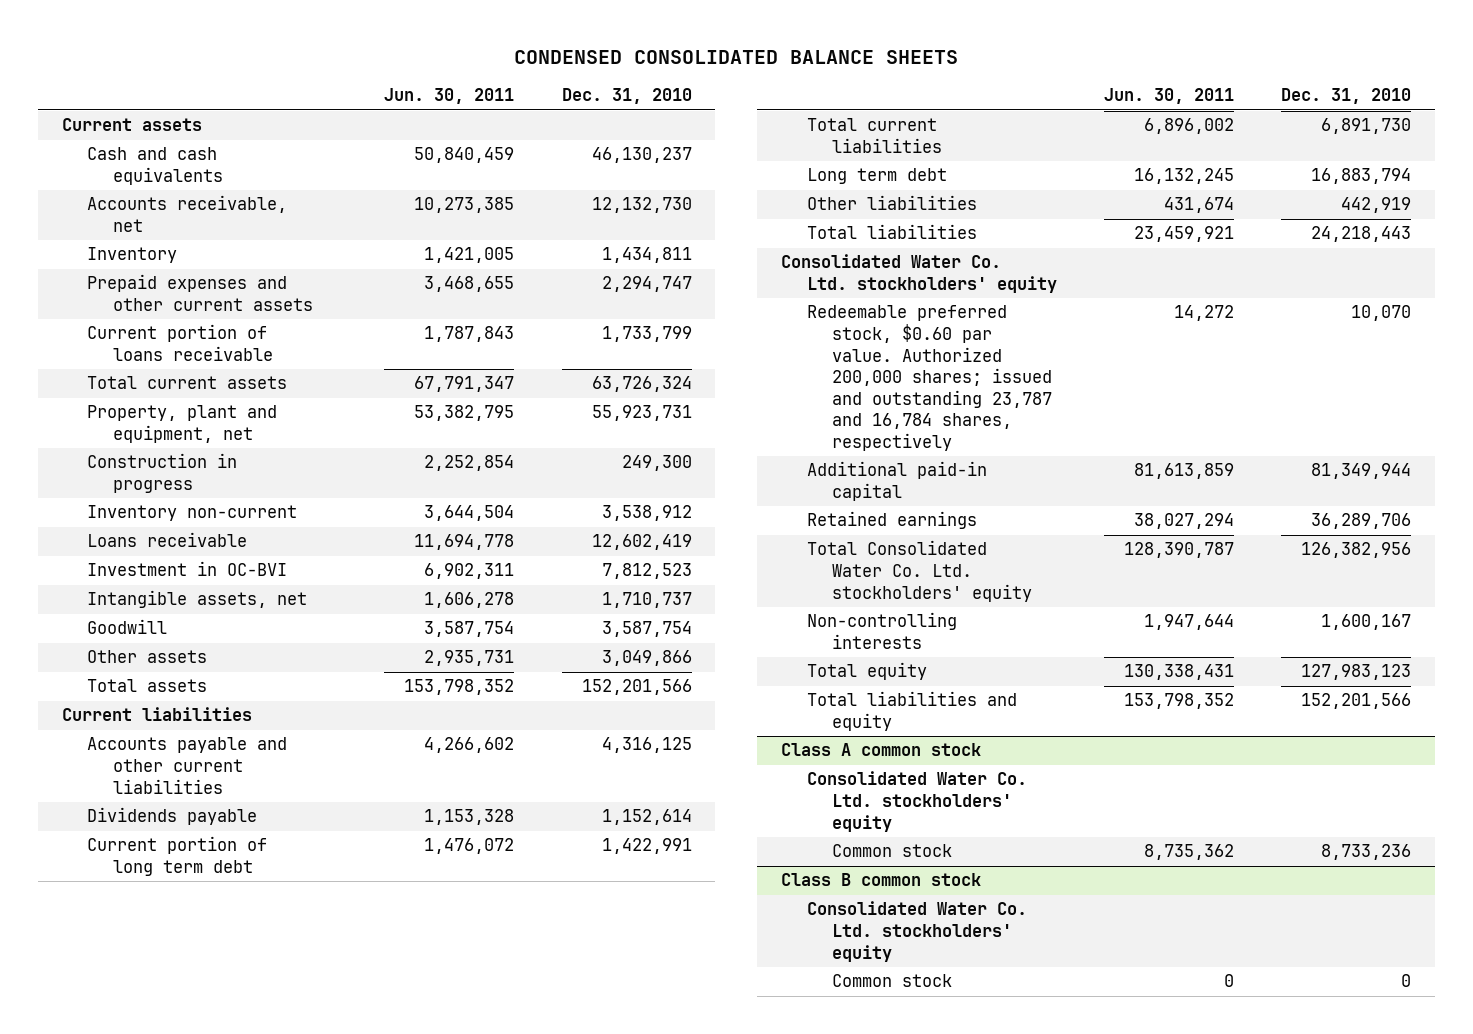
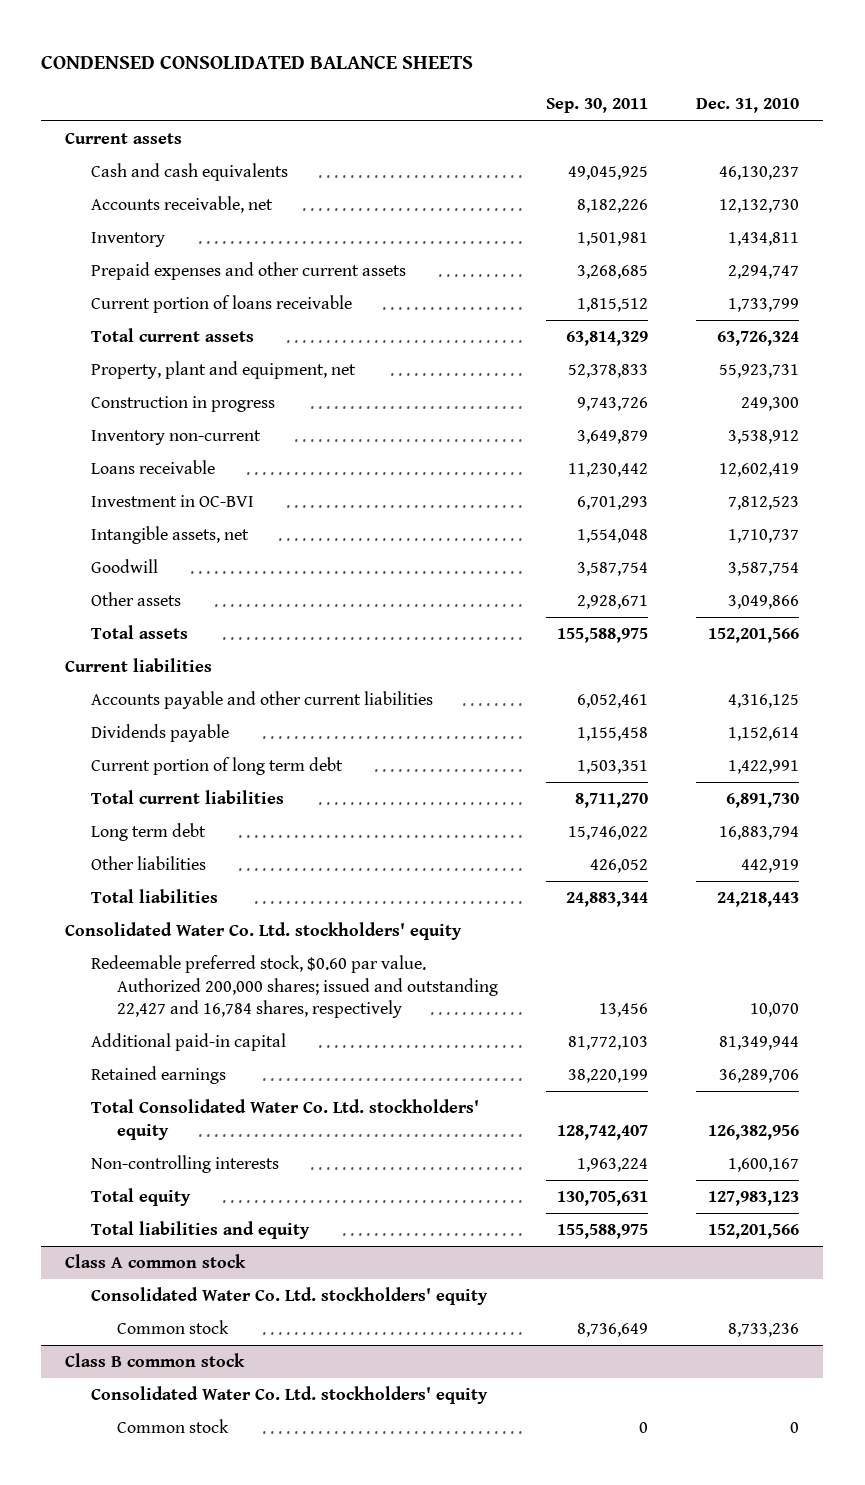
- | Jun. 30, 2011 | Dec. 31, 2010
+ | Sep. 30, 2011 | Dec. 31, 2010
- Redeemable preferred stock, $0.60 par value. Authorized 200,000 shares; issued and outstanding 23,787 and 16,784 shares, respectively | 14,272 | 10,070
+ Redeemable preferred stock, $0.60 par value. Authorized 200,000 shares; issued and outstanding 22,427 and 16,784 shares, respectively | 13,456 | 10,070

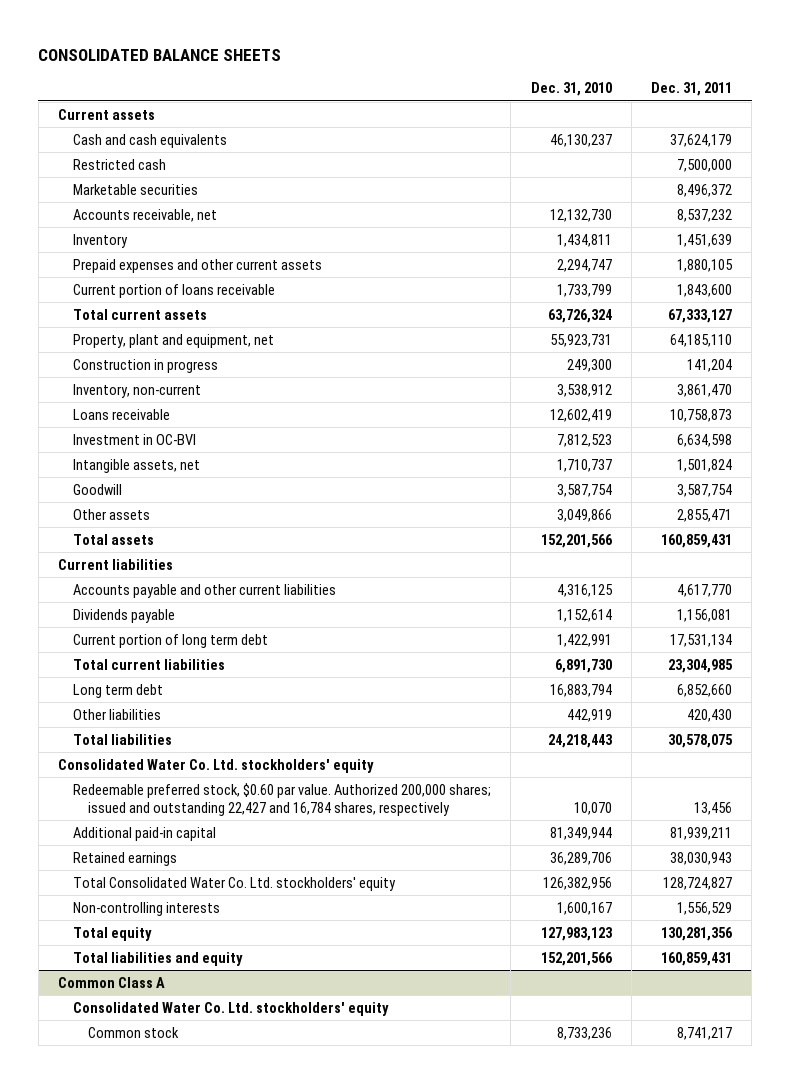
- CONDENSED CONSOLIDATED BALANCE SHEETS
+ CONSOLIDATED BALANCE SHEETS
- | Sep. 30, 2011 | Dec. 31, 2010
+ | Dec. 31, 2010 | Dec. 31, 2011
+ Restricted cash | | 7,500,000
+ Marketable securities | | 8,496,372
- Inventory non-current | 3,649,879 | 3,538,912
+ Inventory, non-current | 3,538,912 | 3,861,470
- Class A common stock
+ Common Class A
- Class B common stock
- Consolidated Water Co. Ltd. stockholders' equity
- Common stock | 0 | 0

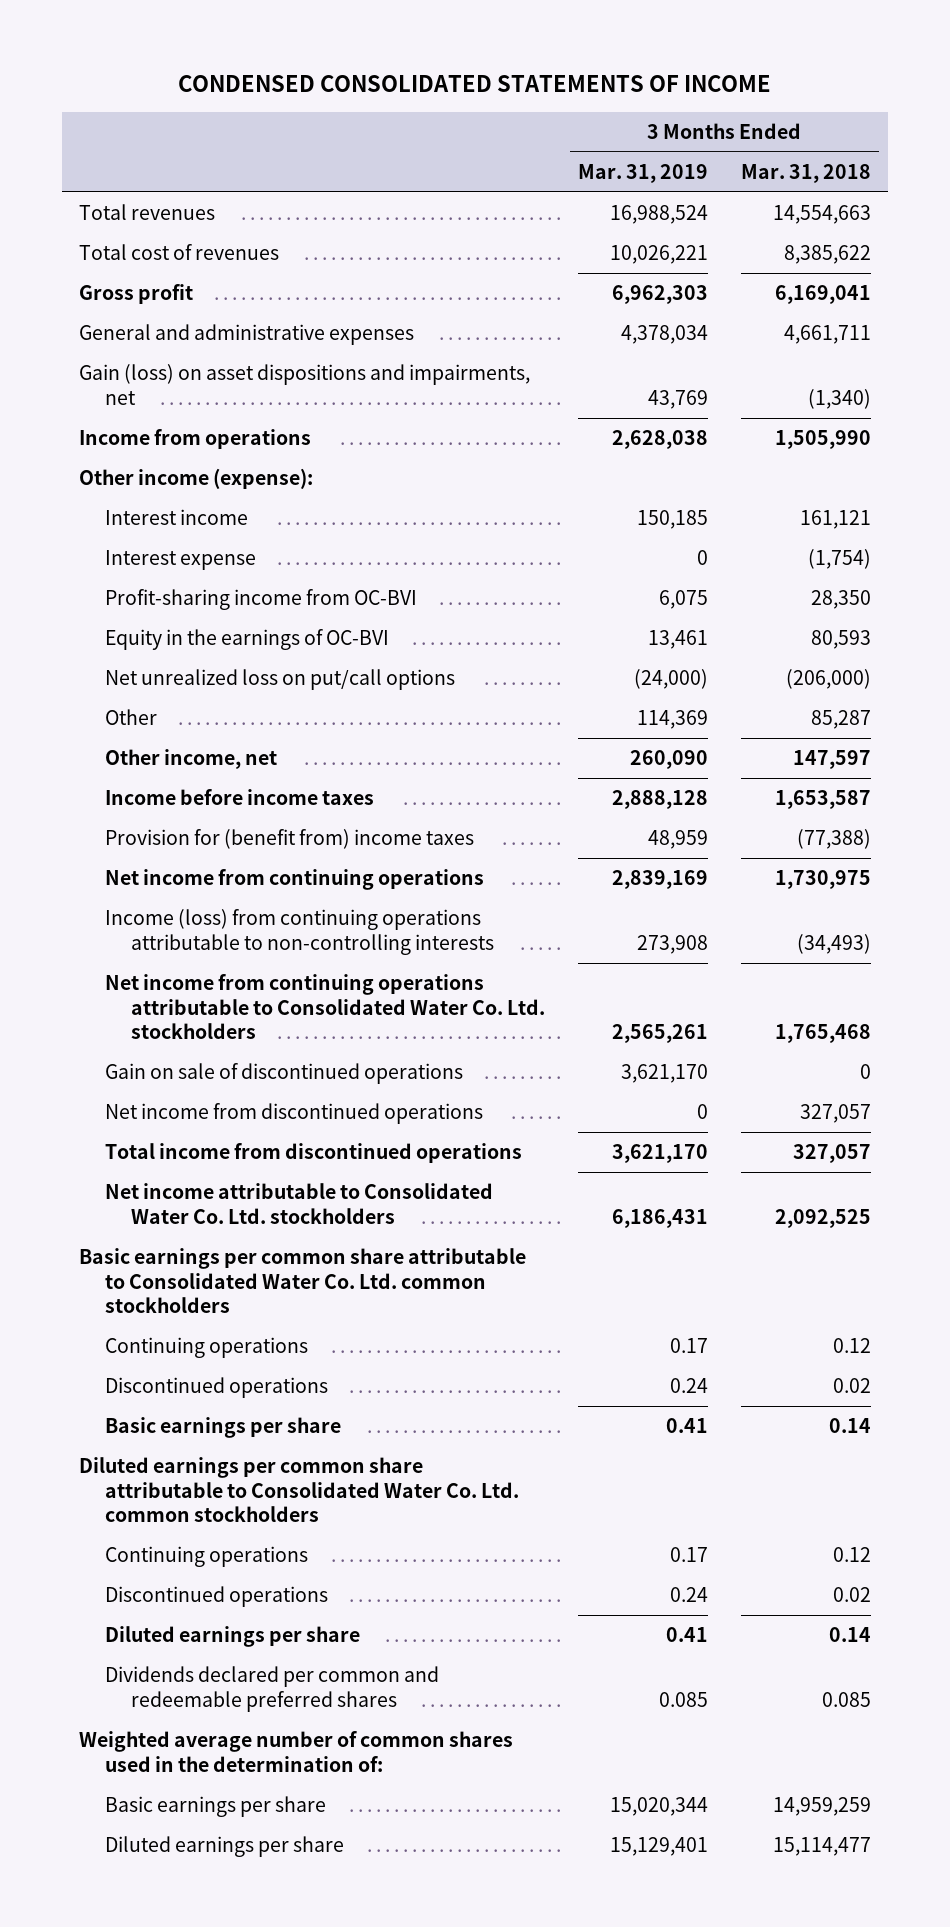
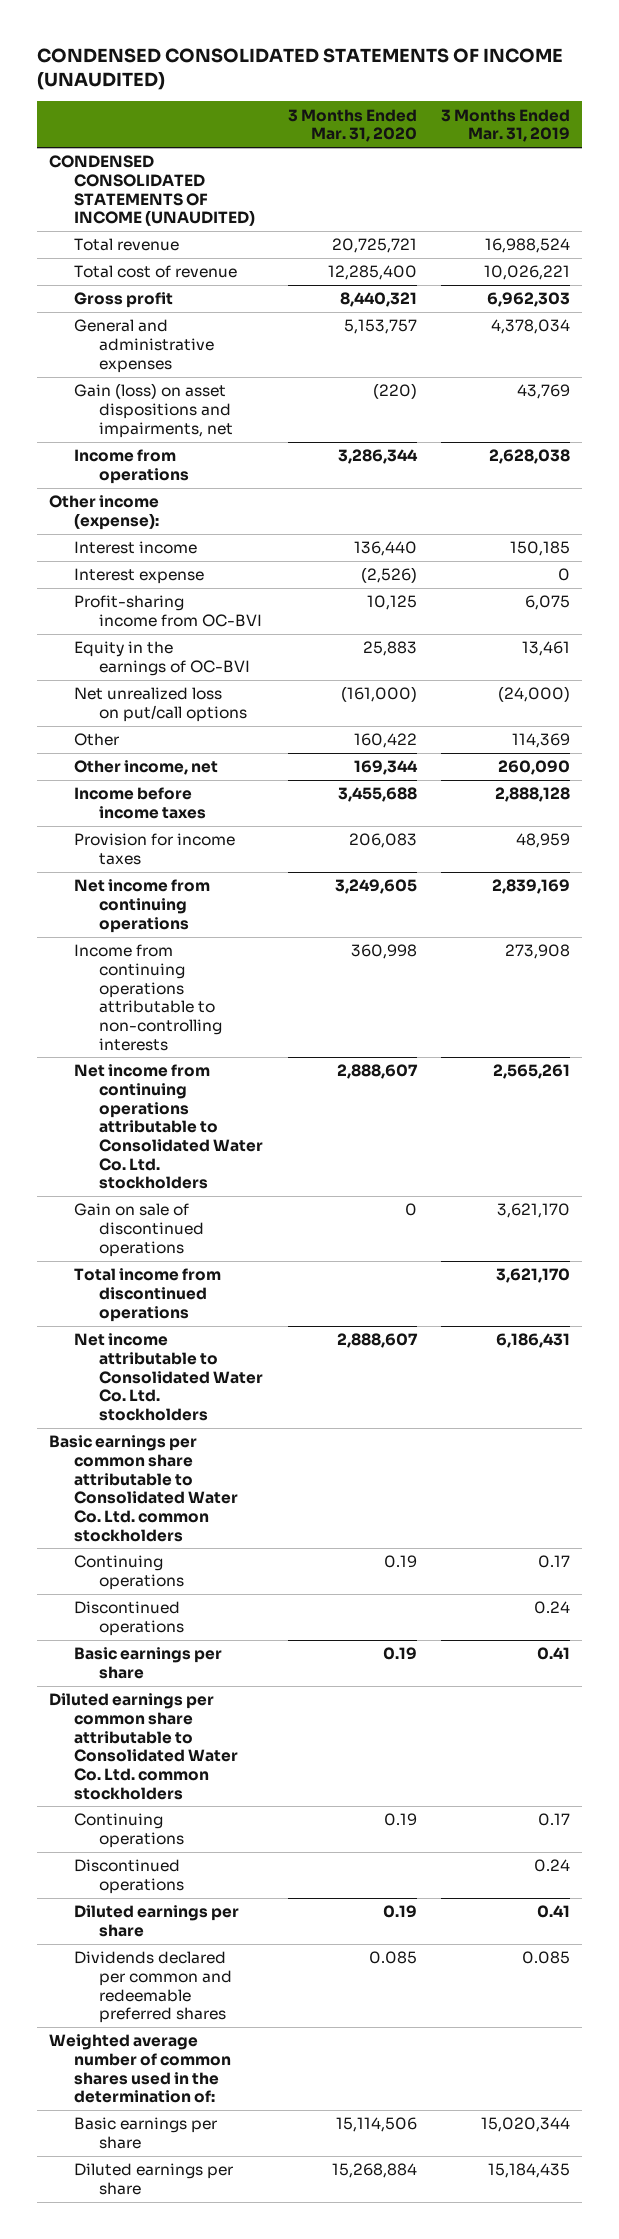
- CONDENSED CONSOLIDATED STATEMENTS OF INCOME
+ CONDENSED CONSOLIDATED STATEMENTS OF INCOME (UNAUDITED)
- | 3 Months Ended Mar. 31, 2019 | 3 Months Ended Mar. 31, 2018
+ | 3 Months Ended Mar. 31, 2020 | 3 Months Ended Mar. 31, 2019
- Total revenues | 16,988,524 | 14,554,663
- Total cost of revenues | 10,026,221 | 8,385,622
+ CONDENSED CONSOLIDATED STATEMENTS OF INCOME (UNAUDITED)
+ Total revenue | 20,725,721 | 16,988,524
+ Total cost of revenue | 12,285,400 | 10,026,221
- Provision for (benefit from) income taxes | 48,959 | (77,388)
+ Provision for income taxes | 206,083 | 48,959
- Income (loss) from continuing operations attributable to non-controlling interests | 273,908 | (34,493)
+ Income from continuing operations attributable to non-controlling interests | 360,998 | 273,908
- Net income from discontinued operations | 0 | 327,057
- Diluted earnings per share | 15,129,401 | 15,114,477
+ Diluted earnings per share | 15,268,884 | 15,184,435

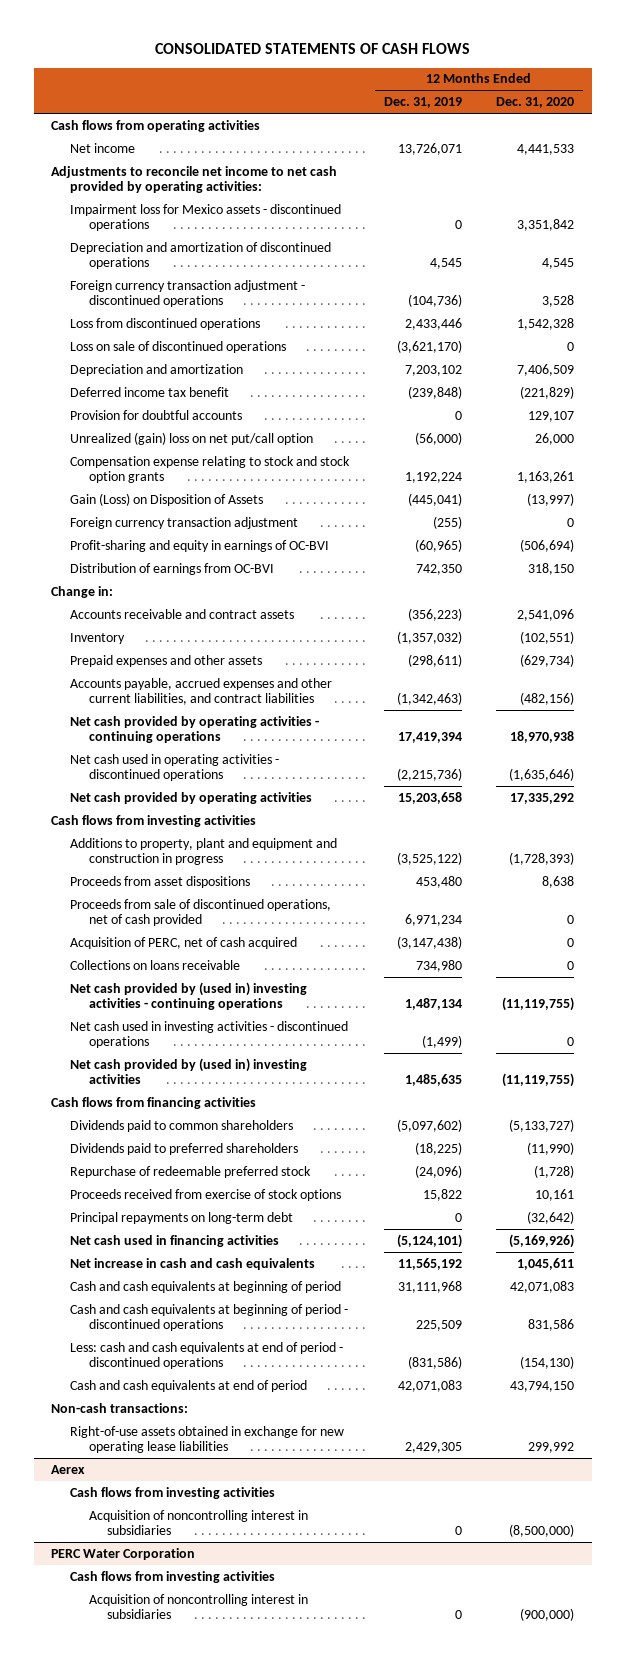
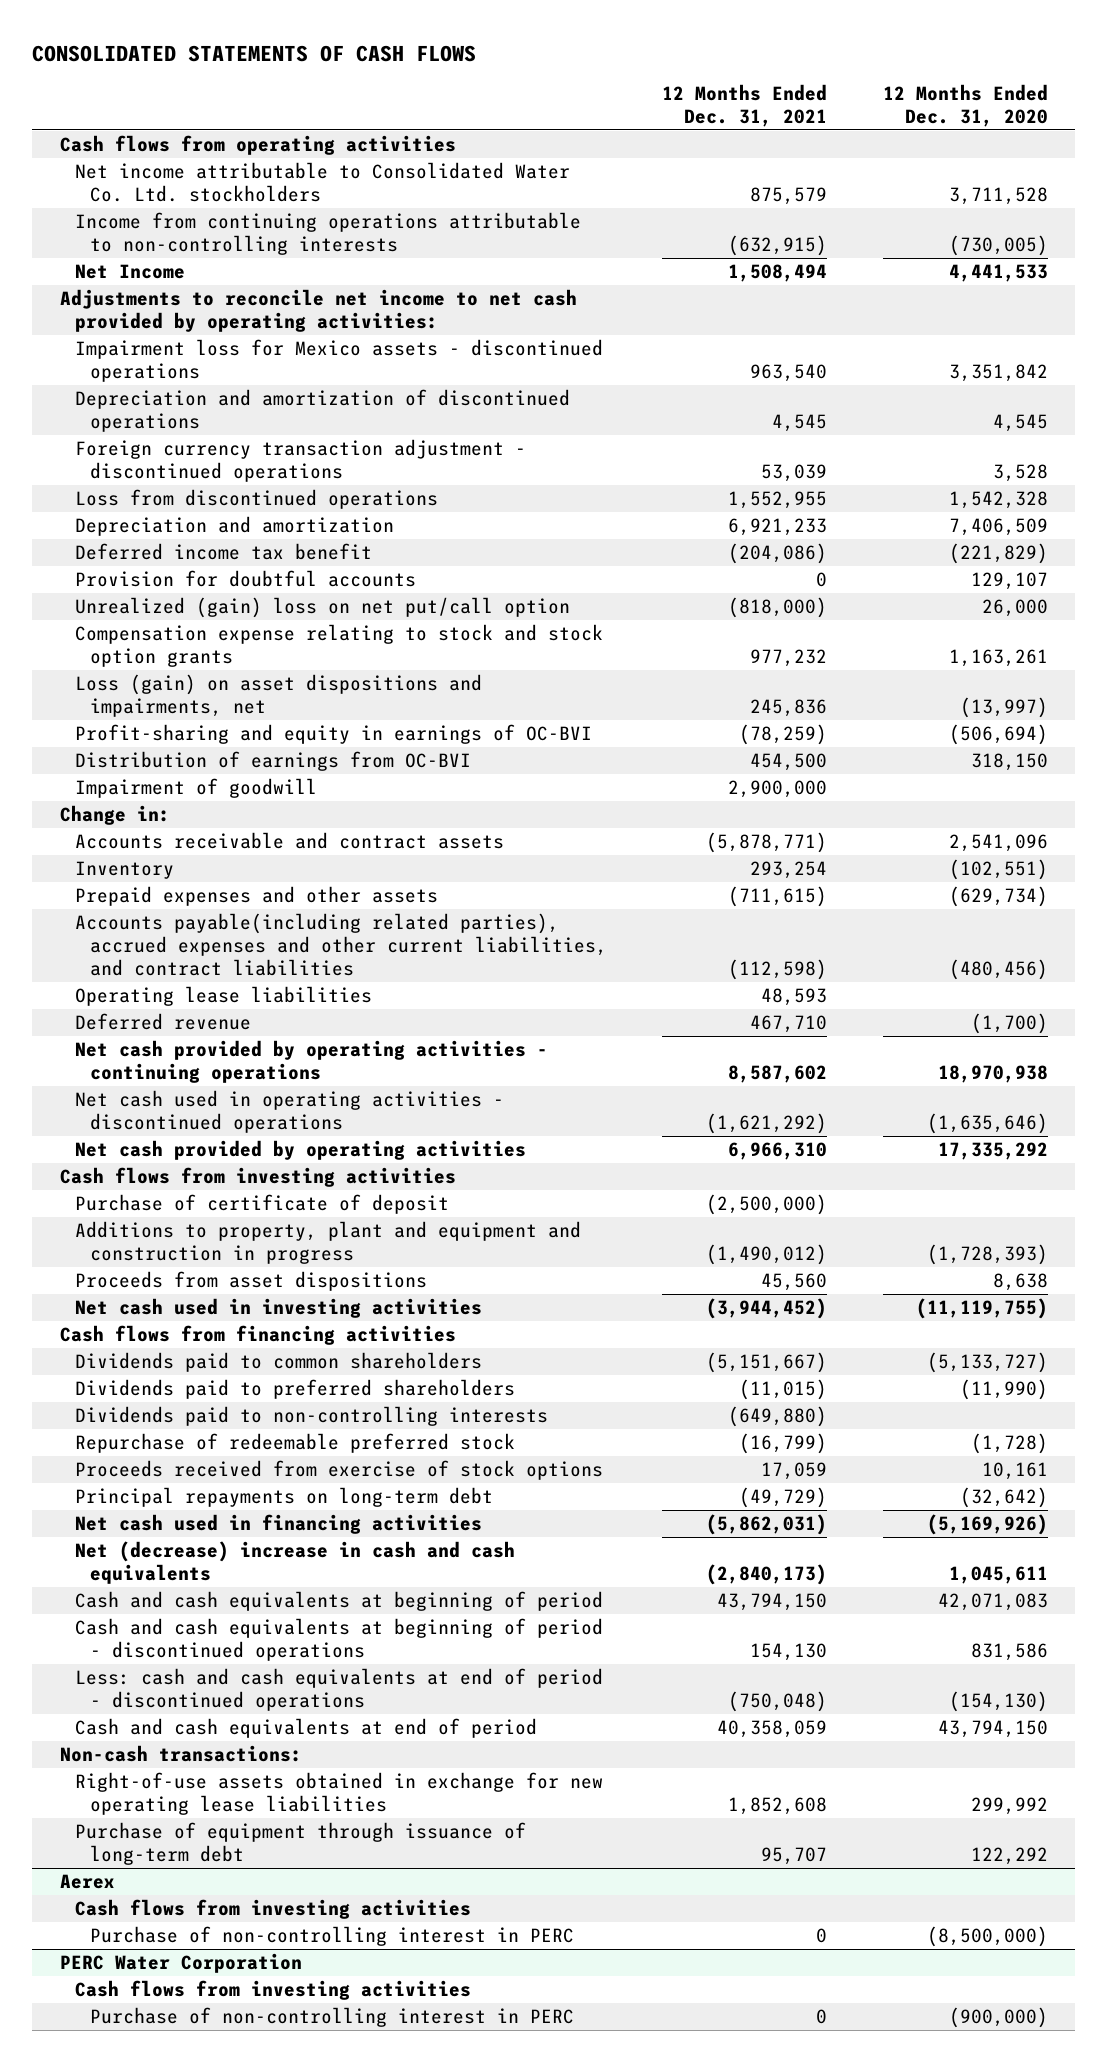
- | 12 Months Ended Dec. 31, 2019 | 12 Months Ended Dec. 31, 2020
+ | 12 Months Ended Dec. 31, 2021 | 12 Months Ended Dec. 31, 2020
- Net income | 13,726,071 | 4,441,533
+ Net income attributable to Consolidated Water Co. Ltd. stockholders | 875,579 | 3,711,528
+ Income from continuing operations attributable to non-controlling interests | (632,915) | (730,005)
+ Net Income | 1,508,494 | 4,441,533
- Loss on sale of discontinued operations | (3,621,170) | 0
- Gain (Loss) on Disposition of Assets | (445,041) | (13,997)
- Foreign currency transaction adjustment | (255) | 0
+ Loss (gain) on asset dispositions and impairments, net | 245,836 | (13,997)
+ Impairment of goodwill | 2,900,000 |
- Accounts payable, accrued expenses and other current liabilities, and contract liabilities | (1,342,463) | (482,156)
+ Accounts payable(including related parties), accrued expenses and other current liabilities, and contract liabilities | (112,598) | (480,456)
+ Operating lease liabilities | 48,593 |
+ Deferred revenue | 467,710 | (1,700)
+ Purchase of certificate of deposit | (2,500,000) |
- Proceeds from sale of discontinued operations, net of cash provided | 6,971,234 | 0
- Acquisition of PERC, net of cash acquired | (3,147,438) | 0
- Collections on loans receivable | 734,980 | 0
- Net cash provided by (used in) investing activities - continuing operations | 1,487,134 | (11,119,755)
- Net cash used in investing activities - discontinued operations | (1,499) | 0
- Net cash provided by (used in) investing activities | 1,485,635 | (11,119,755)
+ Net cash used in investing activities | (3,944,452) | (11,119,755)
+ Dividends paid to non-controlling interests | (649,880) |
- Net increase in cash and cash equivalents | 11,565,192 | 1,045,611
+ Net (decrease) increase in cash and cash equivalents | (2,840,173) | 1,045,611
+ Purchase of equipment through issuance of long-term debt | 95,707 | 122,292
@ Aerex
- Acquisition of noncontrolling interest in subsidiaries | 0 | (8,500,000)
+ Purchase of non-controlling interest in PERC | 0 | (8,500,000)
@ PERC Water Corporation
- Acquisition of noncontrolling interest in subsidiaries | 0 | (900,000)
+ Purchase of non-controlling interest in PERC | 0 | (900,000)

